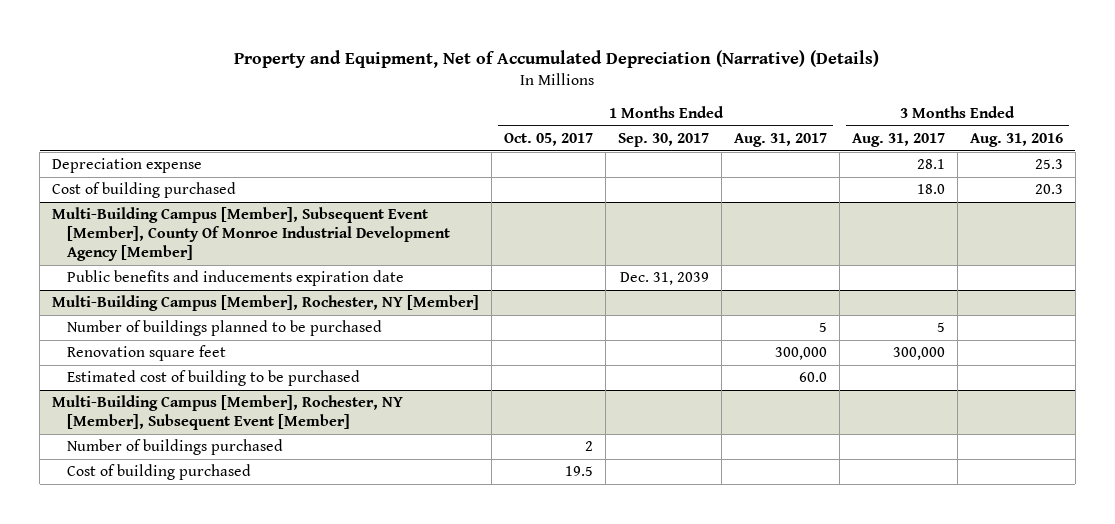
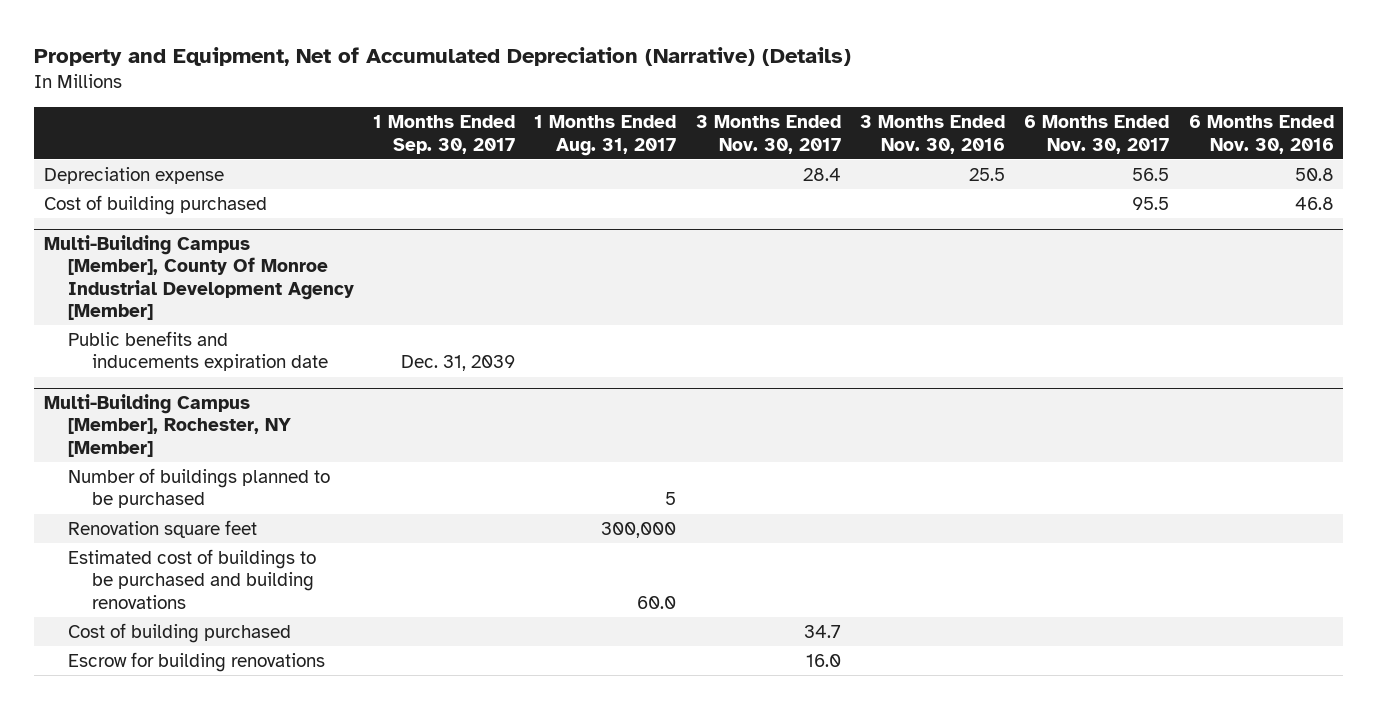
- | 1 Months Ended Oct. 05, 2017 | 1 Months Ended Sep. 30, 2017 | 1 Months Ended Aug. 31, 2017 | 3 Months Ended Aug. 31, 2017 | 3 Months Ended Aug. 31, 2016
+ | 1 Months Ended Sep. 30, 2017 | 1 Months Ended Aug. 31, 2017 | 3 Months Ended Nov. 30, 2017 | 3 Months Ended Nov. 30, 2016 | 6 Months Ended Nov. 30, 2017 | 6 Months Ended Nov. 30, 2016
- Multi-Building Campus [Member], Subsequent Event [Member], County Of Monroe Industrial Development Agency [Member]
+ Multi-Building Campus [Member], County Of Monroe Industrial Development Agency [Member]
@ Multi-Building Campus [Member], Rochester, NY [Member]
- Estimated cost of building to be purchased | | | 60.0 | |
- Multi-Building Campus [Member], Rochester, NY [Member], Subsequent Event [Member]
- Number of buildings purchased | 2 | | | |
- Cost of building purchased | 19.5 | | | |
@ Multi-Building Campus [Member], Rochester, NY [Member]
+ Estimated cost of buildings to be purchased and building renovations | | 60.0 | | | |
+ Cost of building purchased | | | 34.7 | | |
+ Escrow for building renovations | | | 16.0 | | |

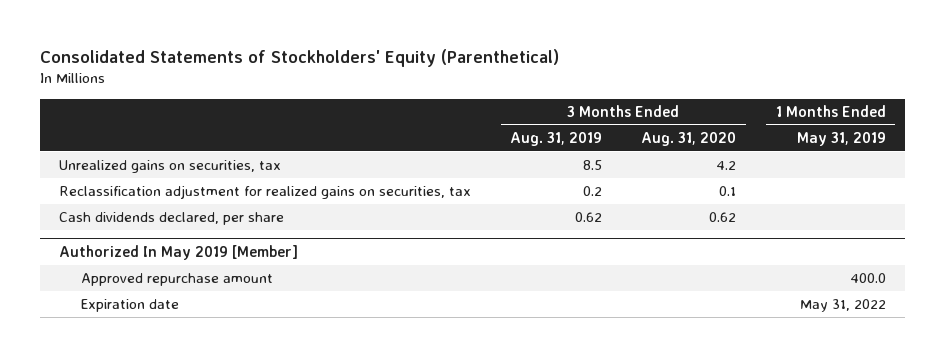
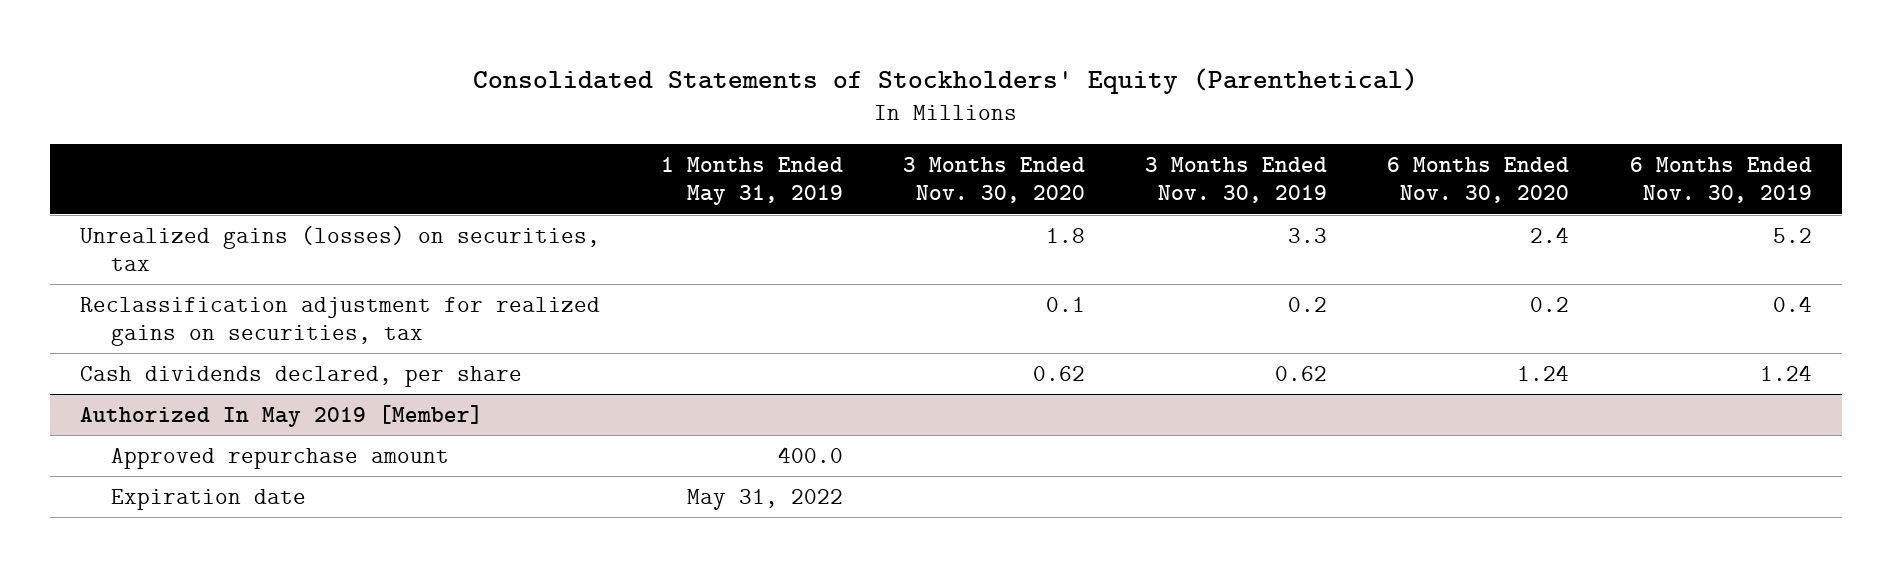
- | 3 Months Ended Aug. 31, 2019 | 3 Months Ended Aug. 31, 2020 | 1 Months Ended May 31, 2019
+ | 1 Months Ended May 31, 2019 | 3 Months Ended Nov. 30, 2020 | 3 Months Ended Nov. 30, 2019 | 6 Months Ended Nov. 30, 2020 | 6 Months Ended Nov. 30, 2019
- Unrealized gains on securities, tax | 8.5 | 4.2 |
+ Unrealized gains (losses) on securities, tax | | 1.8 | 3.3 | 2.4 | 5.2

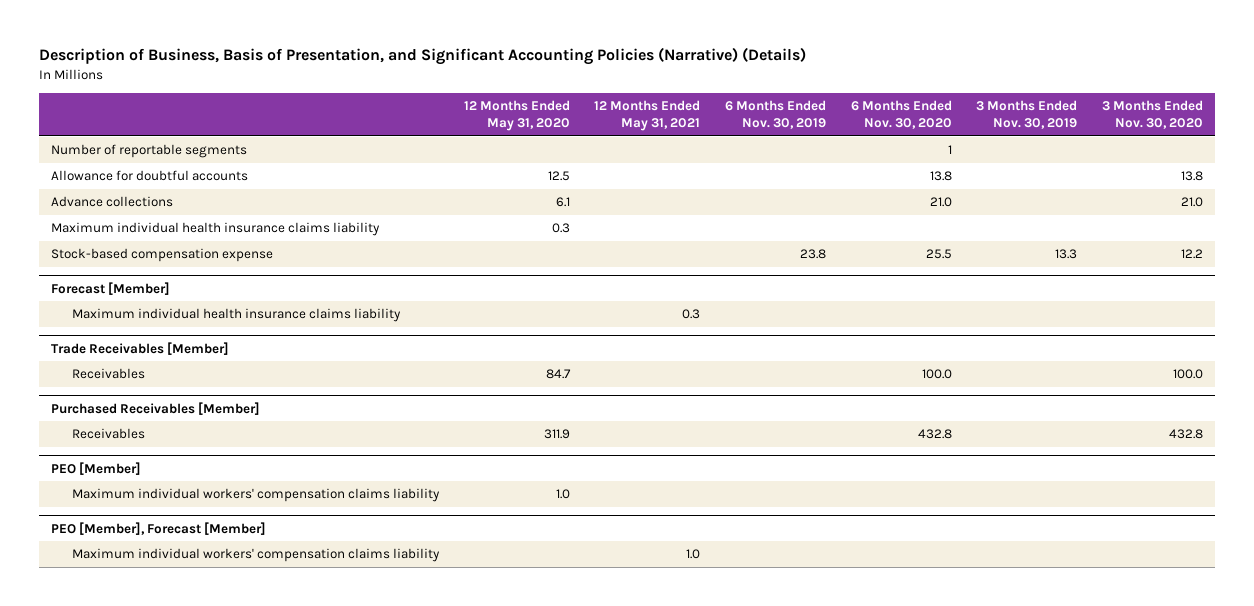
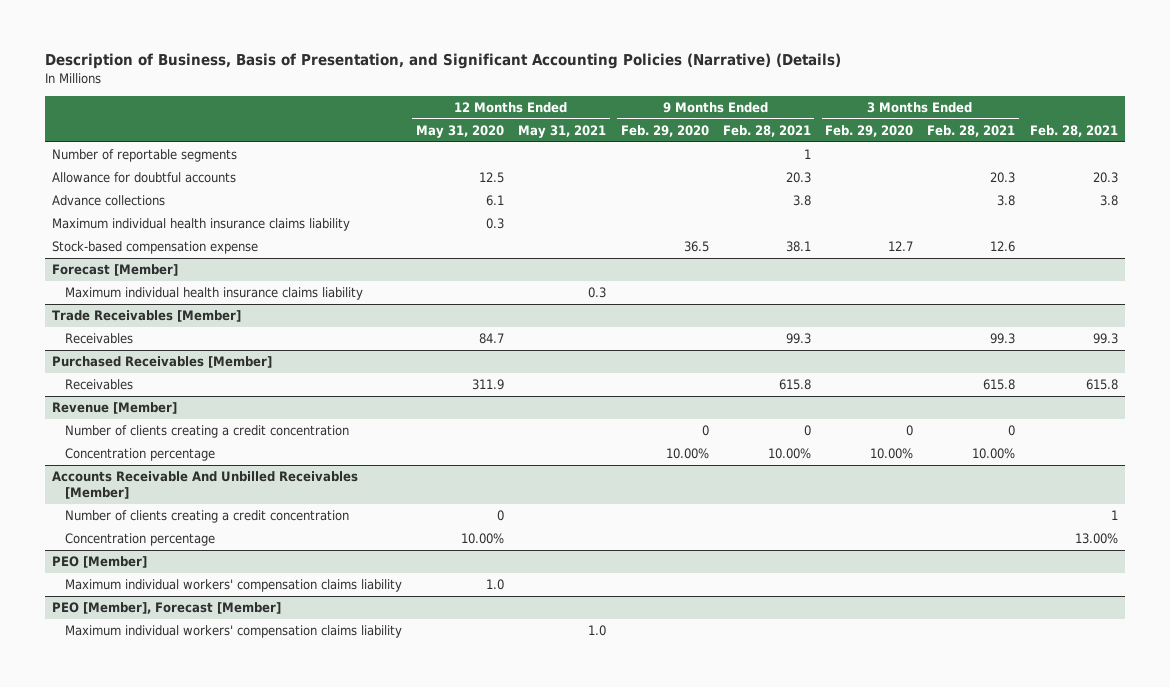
- | 12 Months Ended May 31, 2020 | 12 Months Ended May 31, 2021 | 6 Months Ended Nov. 30, 2019 | 6 Months Ended Nov. 30, 2020 | 3 Months Ended Nov. 30, 2019 | 3 Months Ended Nov. 30, 2020
+ | 12 Months Ended May 31, 2020 | 12 Months Ended May 31, 2021 | 9 Months Ended Feb. 29, 2020 | 9 Months Ended Feb. 28, 2021 | 3 Months Ended Feb. 29, 2020 | 3 Months Ended Feb. 28, 2021 | Feb. 28, 2021
+ Revenue [Member]
+ Number of clients creating a credit concentration | | | 0 | 0 | 0 | 0 |
+ Concentration percentage | | | 10.00% | 10.00% | 10.00% | 10.00% |
+ Accounts Receivable And Unbilled Receivables [Member]
+ Number of clients creating a credit concentration | 0 | | | | | | 1
+ Concentration percentage | 10.00% | | | | | | 13.00%

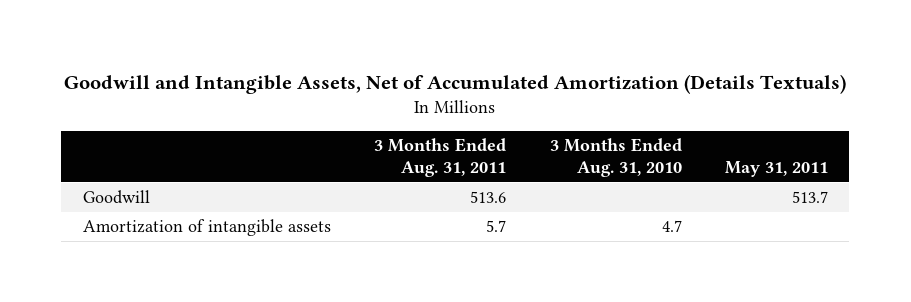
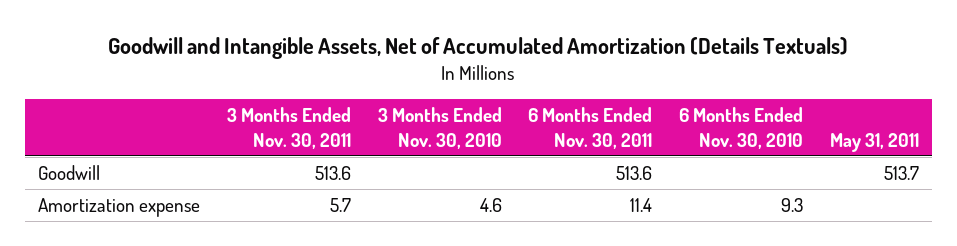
- | 3 Months Ended Aug. 31, 2011 | 3 Months Ended Aug. 31, 2010 | May 31, 2011
+ | 3 Months Ended Nov. 30, 2011 | 3 Months Ended Nov. 30, 2010 | 6 Months Ended Nov. 30, 2011 | 6 Months Ended Nov. 30, 2010 | May 31, 2011
- Amortization of intangible assets | 5.7 | 4.7 |
+ Amortization expense | 5.7 | 4.6 | 11.4 | 9.3 |

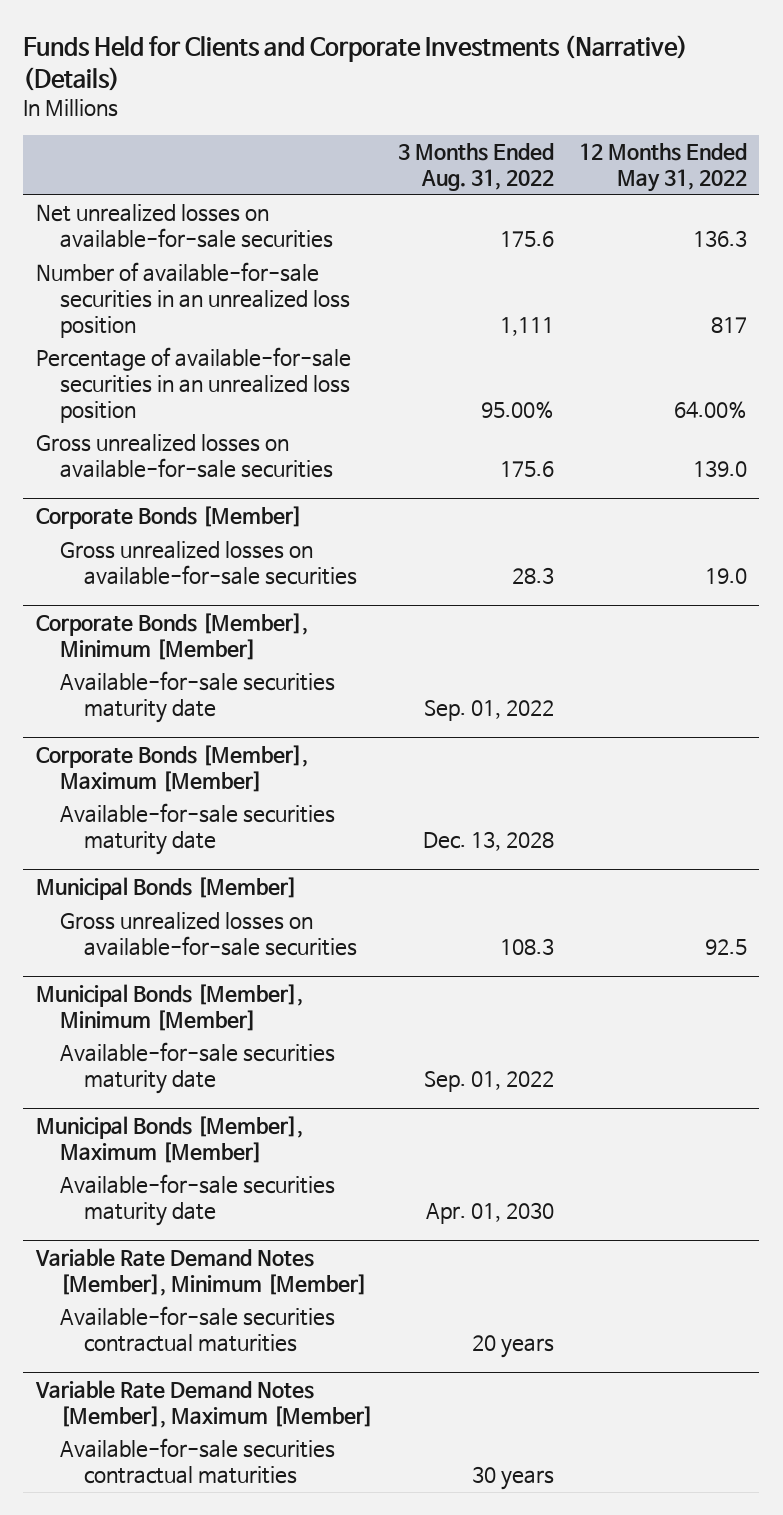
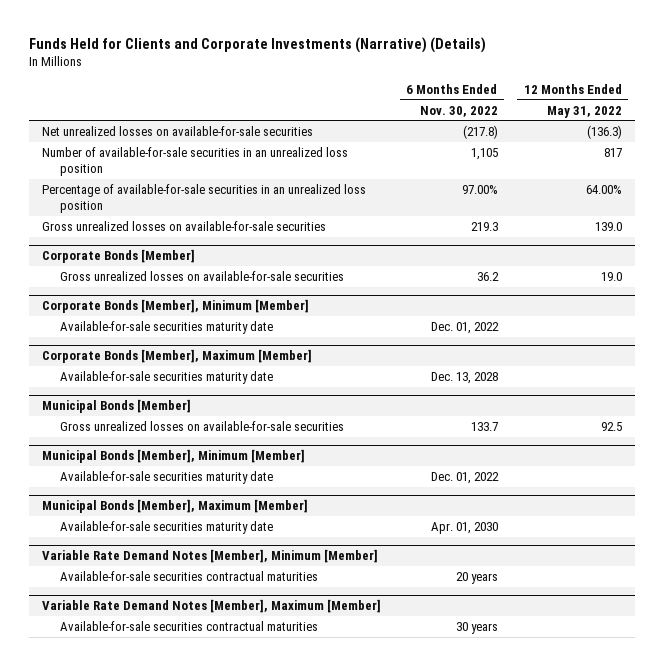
- | 3 Months Ended Aug. 31, 2022 | 12 Months Ended May 31, 2022
+ | 6 Months Ended Nov. 30, 2022 | 12 Months Ended May 31, 2022
- Net unrealized losses on available-for-sale securities | 175.6 | 136.3
+ Net unrealized losses on available-for-sale securities | (217.8) | (136.3)

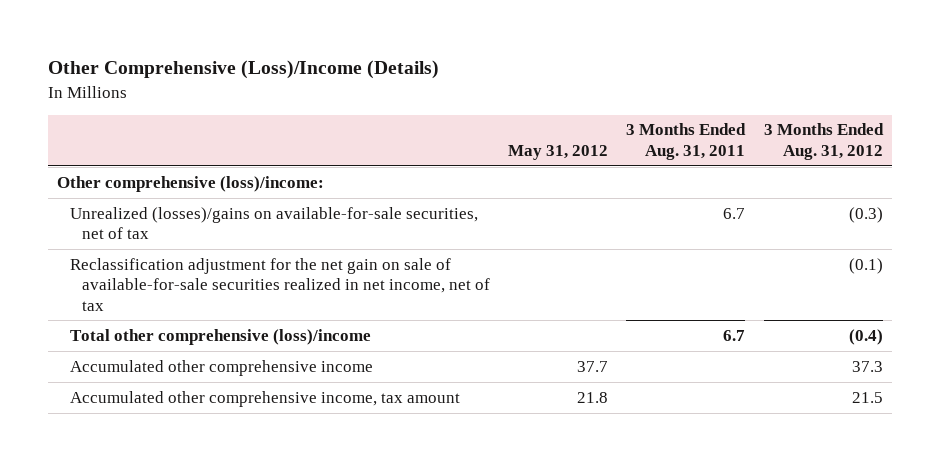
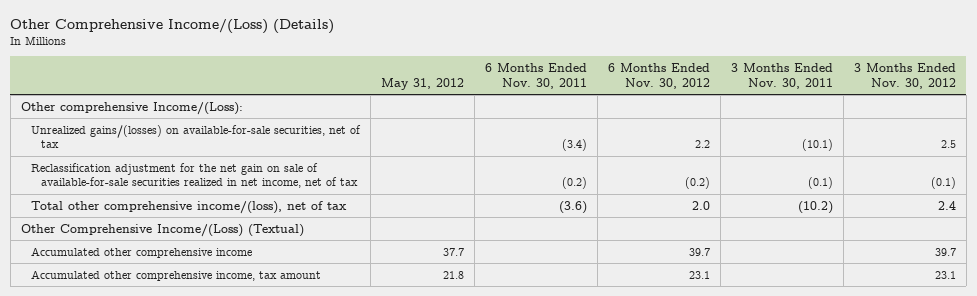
- Other Comprehensive (Loss)/Income (Details)
+ Other Comprehensive Income/(Loss) (Details)
- | May 31, 2012 | 3 Months Ended Aug. 31, 2011 | 3 Months Ended Aug. 31, 2012
+ | May 31, 2012 | 6 Months Ended Nov. 30, 2011 | 6 Months Ended Nov. 30, 2012 | 3 Months Ended Nov. 30, 2011 | 3 Months Ended Nov. 30, 2012
- Other comprehensive (loss)/income:
- Unrealized (losses)/gains on available-for-sale securities, net of tax | | 6.7 | (0.3)
+ Other comprehensive Income/(Loss):
+ Unrealized gains/(losses) on available-for-sale securities, net of tax | | (3.4) | 2.2 | (10.1) | 2.5
- Total other comprehensive (loss)/income | | 6.7 | (0.4)
+ Total other comprehensive income/(loss), net of tax | | (3.6) | 2.0 | (10.2) | 2.4
+ Other Comprehensive Income/(Loss) (Textual)

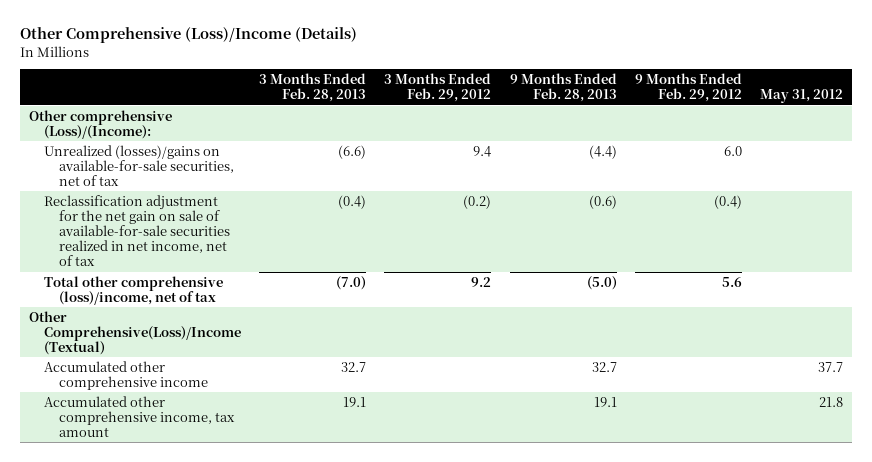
- Other Comprehensive Income/(Loss) (Details)
+ Other Comprehensive (Loss)/Income (Details)
- | May 31, 2012 | 6 Months Ended Nov. 30, 2011 | 6 Months Ended Nov. 30, 2012 | 3 Months Ended Nov. 30, 2011 | 3 Months Ended Nov. 30, 2012
+ | 3 Months Ended Feb. 28, 2013 | 3 Months Ended Feb. 29, 2012 | 9 Months Ended Feb. 28, 2013 | 9 Months Ended Feb. 29, 2012 | May 31, 2012
- Other comprehensive Income/(Loss):
- Unrealized gains/(losses) on available-for-sale securities, net of tax | | (3.4) | 2.2 | (10.1) | 2.5
+ Other comprehensive (Loss)/(Income):
+ Unrealized (losses)/gains on available-for-sale securities, net of tax | (6.6) | 9.4 | (4.4) | 6.0 |
- Total other comprehensive income/(loss), net of tax | | (3.6) | 2.0 | (10.2) | 2.4
- Other Comprehensive Income/(Loss) (Textual)
+ Total other comprehensive (loss)/income, net of tax | (7.0) | 9.2 | (5.0) | 5.6 |
+ Other Comprehensive(Loss)/Income (Textual)

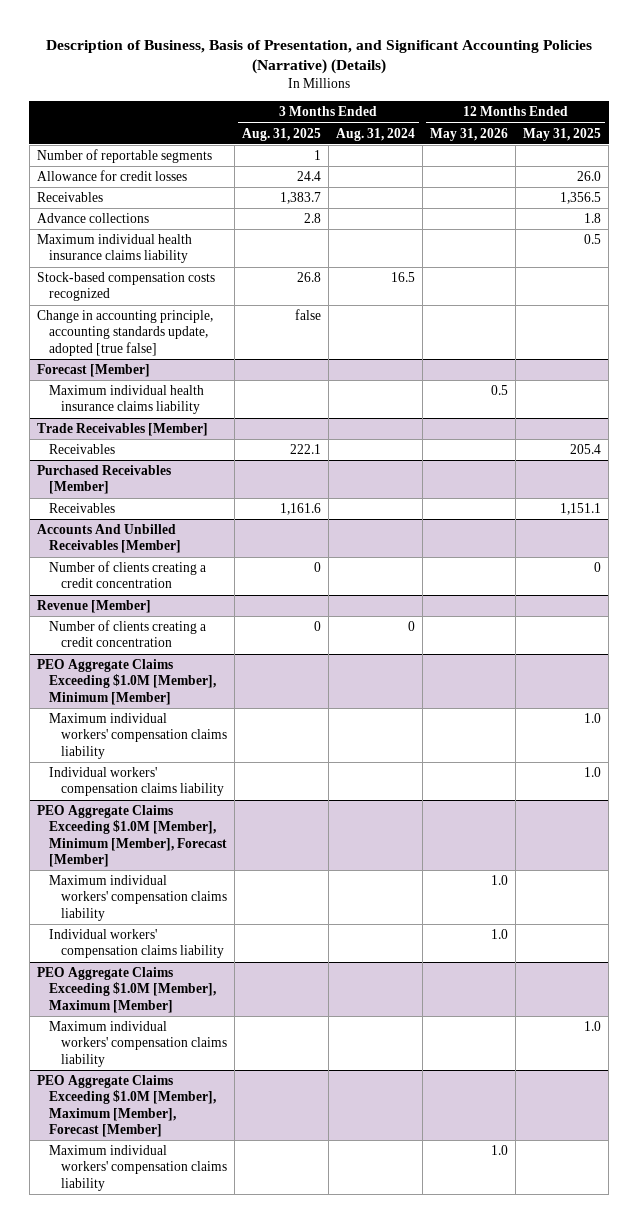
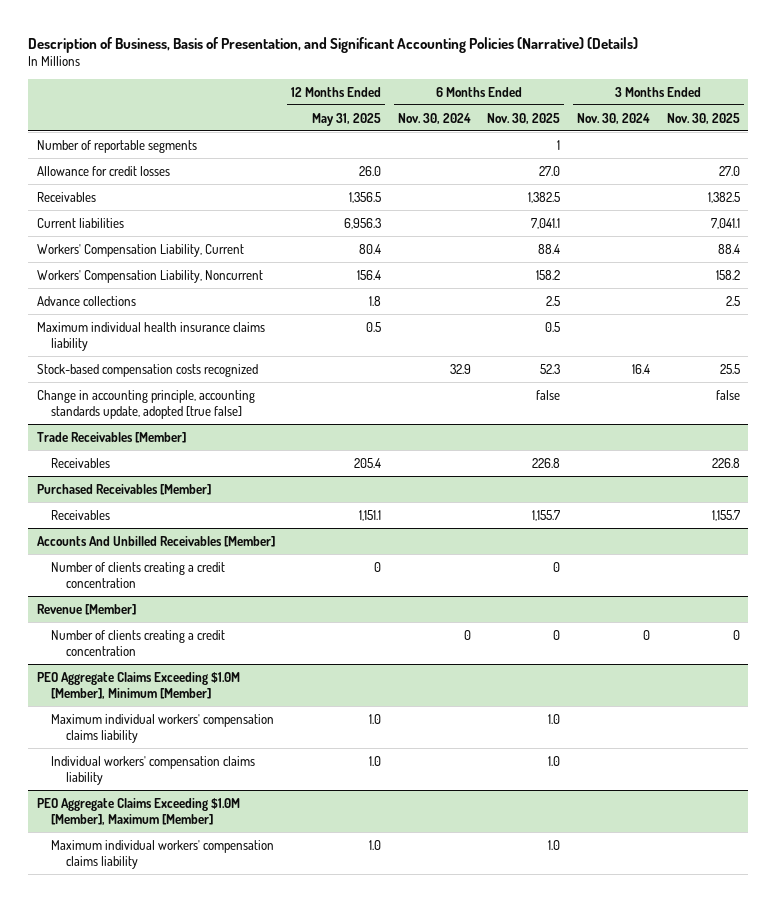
- | 3 Months Ended Aug. 31, 2025 | 3 Months Ended Aug. 31, 2024 | 12 Months Ended May 31, 2026 | 12 Months Ended May 31, 2025
+ | 12 Months Ended May 31, 2025 | 6 Months Ended Nov. 30, 2024 | 6 Months Ended Nov. 30, 2025 | 3 Months Ended Nov. 30, 2024 | 3 Months Ended Nov. 30, 2025
+ Current liabilities | 6,956.3 | | 7,041.1 | | 7,041.1
+ Workers' Compensation Liability, Current | 80.4 | | 88.4 | | 88.4
+ Workers' Compensation Liability, Noncurrent | 156.4 | | 158.2 | | 158.2
- Forecast [Member]
- Maximum individual health insurance claims liability | | | 0.5 |
- PEO Aggregate Claims Exceeding $1.0M [Member], Minimum [Member], Forecast [Member]
- Maximum individual workers' compensation claims liability | | | 1.0 |
- Individual workers' compensation claims liability | | | 1.0 |
- PEO Aggregate Claims Exceeding $1.0M [Member], Maximum [Member], Forecast [Member]
- Maximum individual workers' compensation claims liability | | | 1.0 |

